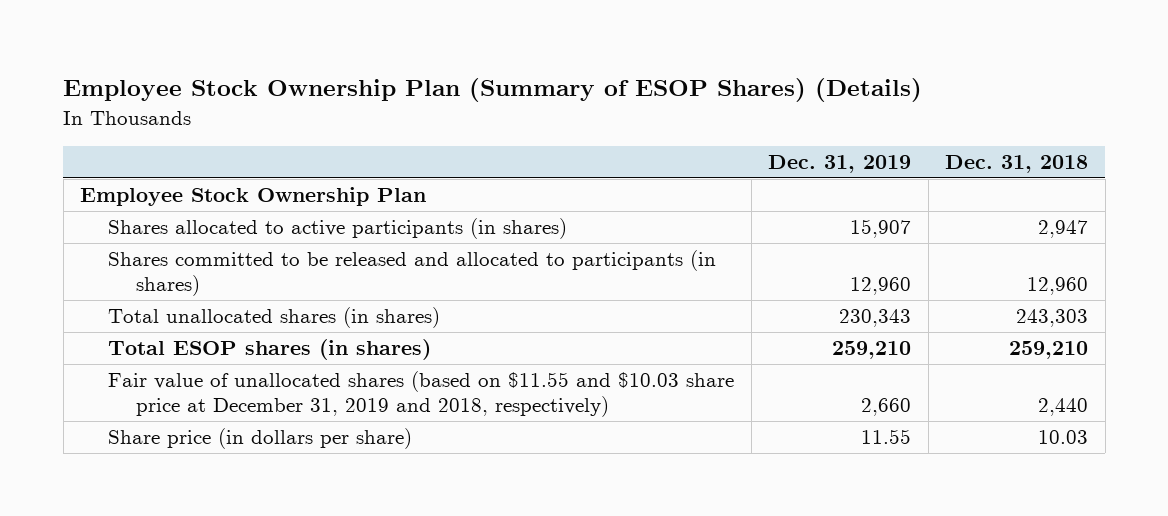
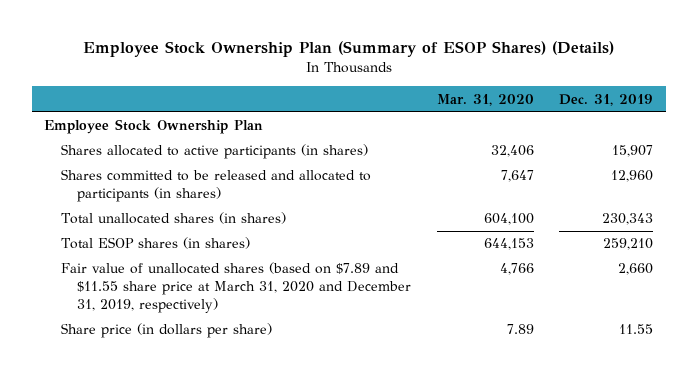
- | Dec. 31, 2019 | Dec. 31, 2018
+ | Mar. 31, 2020 | Dec. 31, 2019
- Fair value of unallocated shares (based on $11.55 and $10.03 share price at December 31, 2019 and 2018, respectively) | 2,660 | 2,440
+ Fair value of unallocated shares (based on $7.89 and $11.55 share price at March 31, 2020 and December 31, 2019, respectively) | 4,766 | 2,660

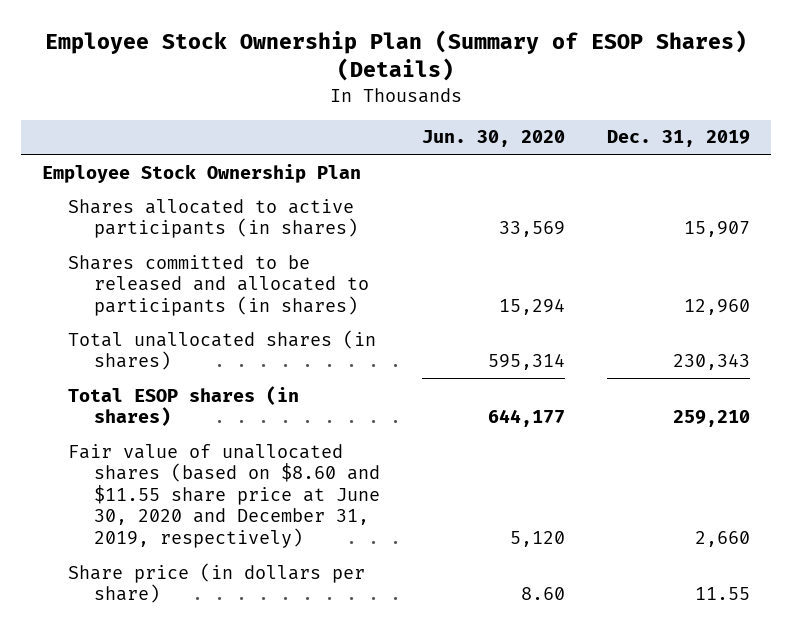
- | Mar. 31, 2020 | Dec. 31, 2019
+ | Jun. 30, 2020 | Dec. 31, 2019
- Fair value of unallocated shares (based on $7.89 and $11.55 share price at March 31, 2020 and December 31, 2019, respectively) | 4,766 | 2,660
+ Fair value of unallocated shares (based on $8.60 and $11.55 share price at June 30, 2020 and December 31, 2019, respectively) | 5,120 | 2,660

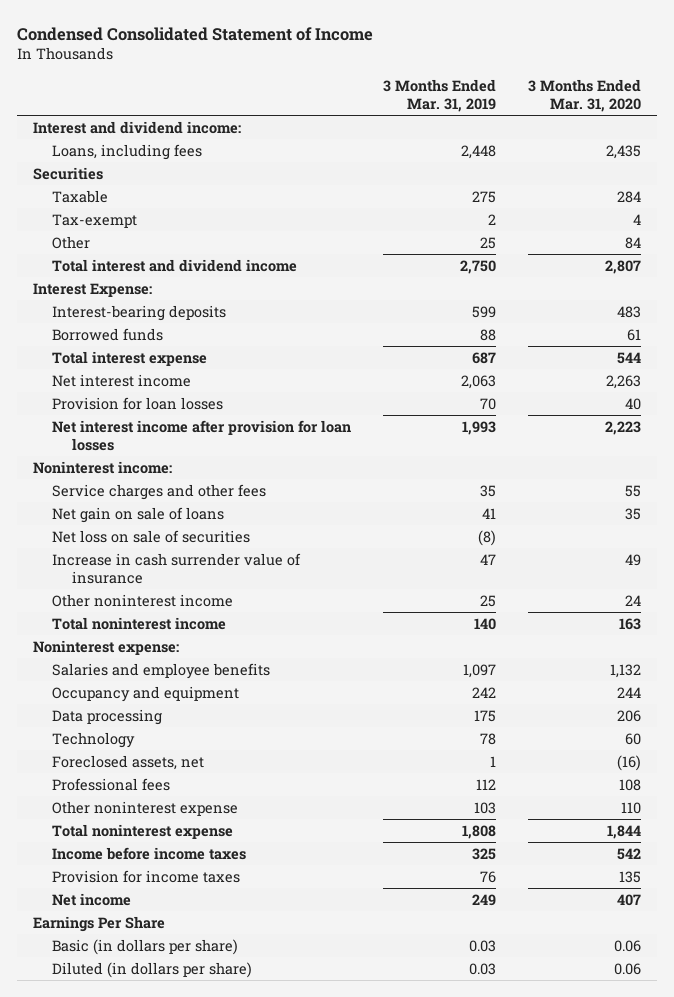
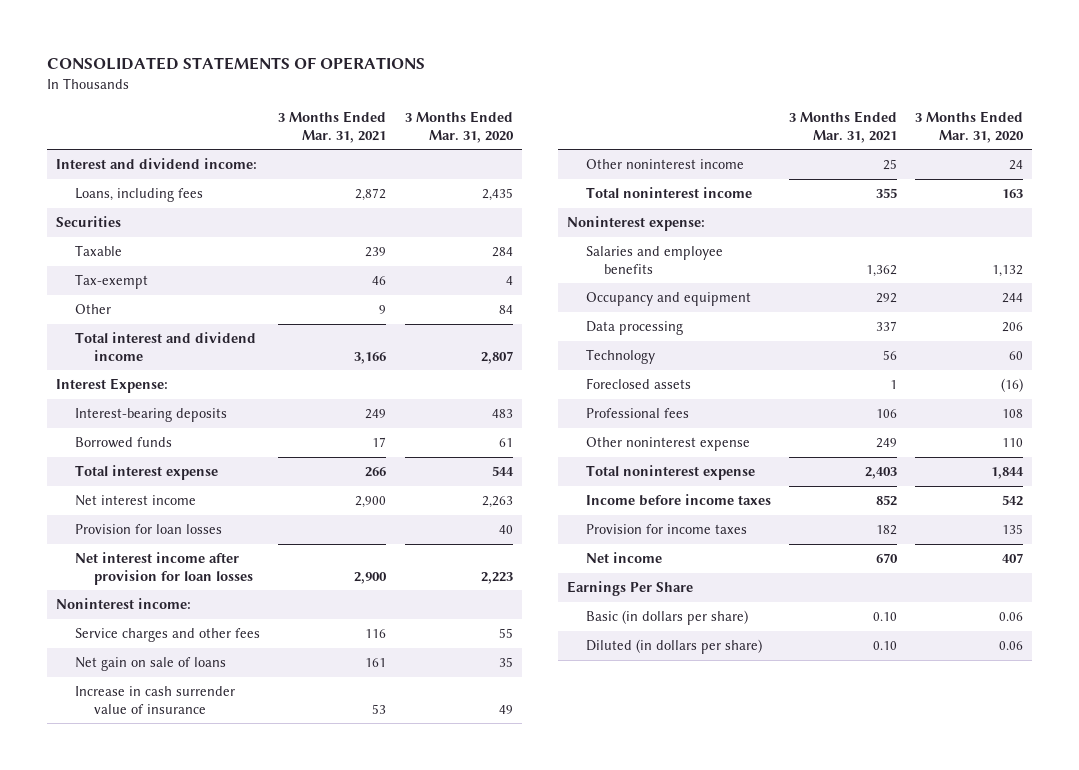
- Condensed Consolidated Statement of Income
+ CONSOLIDATED STATEMENTS OF OPERATIONS
- | 3 Months Ended Mar. 31, 2019 | 3 Months Ended Mar. 31, 2020
+ | 3 Months Ended Mar. 31, 2021 | 3 Months Ended Mar. 31, 2020
- Net loss on sale of securities | (8) |
- Foreclosed assets, net | 1 | (16)
+ Foreclosed assets | 1 | (16)

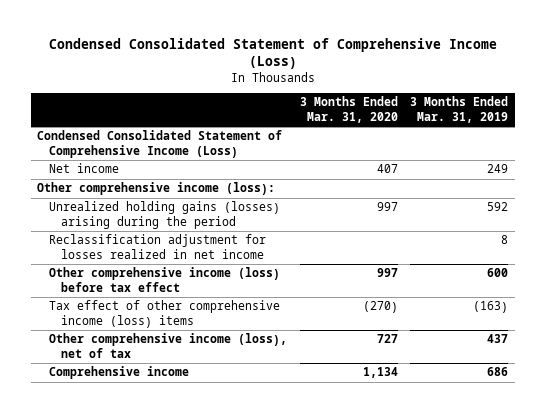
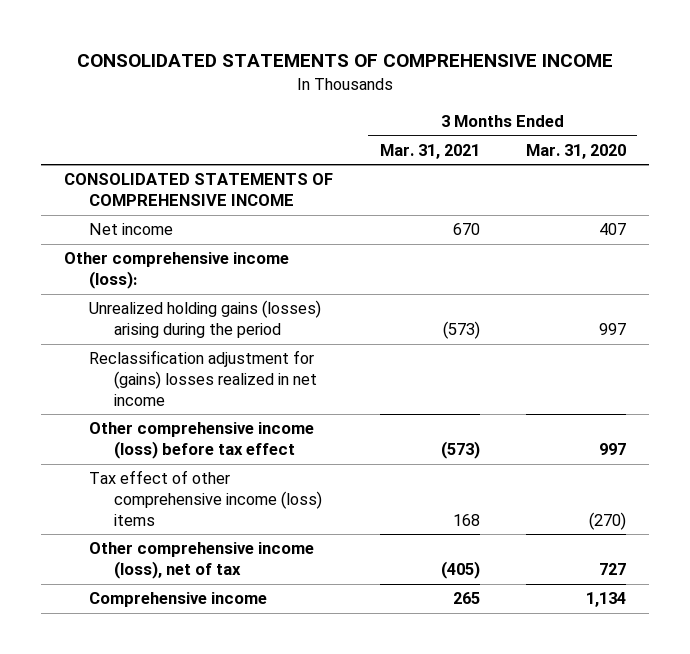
- Condensed Consolidated Statement of Comprehensive Income (Loss)
+ CONSOLIDATED STATEMENTS OF COMPREHENSIVE INCOME
- | 3 Months Ended Mar. 31, 2020 | 3 Months Ended Mar. 31, 2019
+ | 3 Months Ended Mar. 31, 2021 | 3 Months Ended Mar. 31, 2020
- Condensed Consolidated Statement of Comprehensive Income (Loss)
+ CONSOLIDATED STATEMENTS OF COMPREHENSIVE INCOME
- Reclassification adjustment for losses realized in net income | | 8
+ Reclassification adjustment for (gains) losses realized in net income

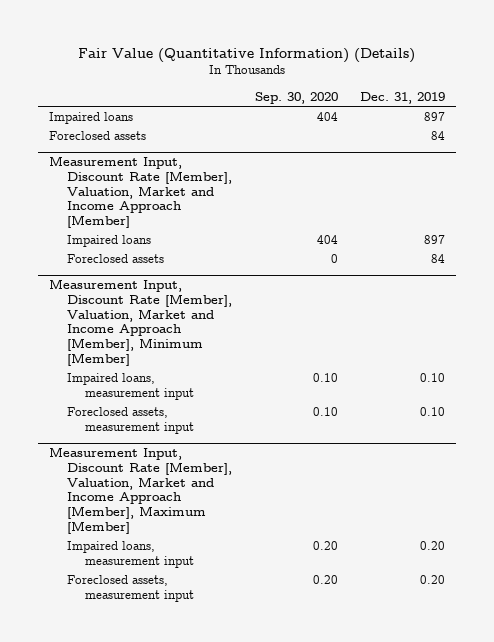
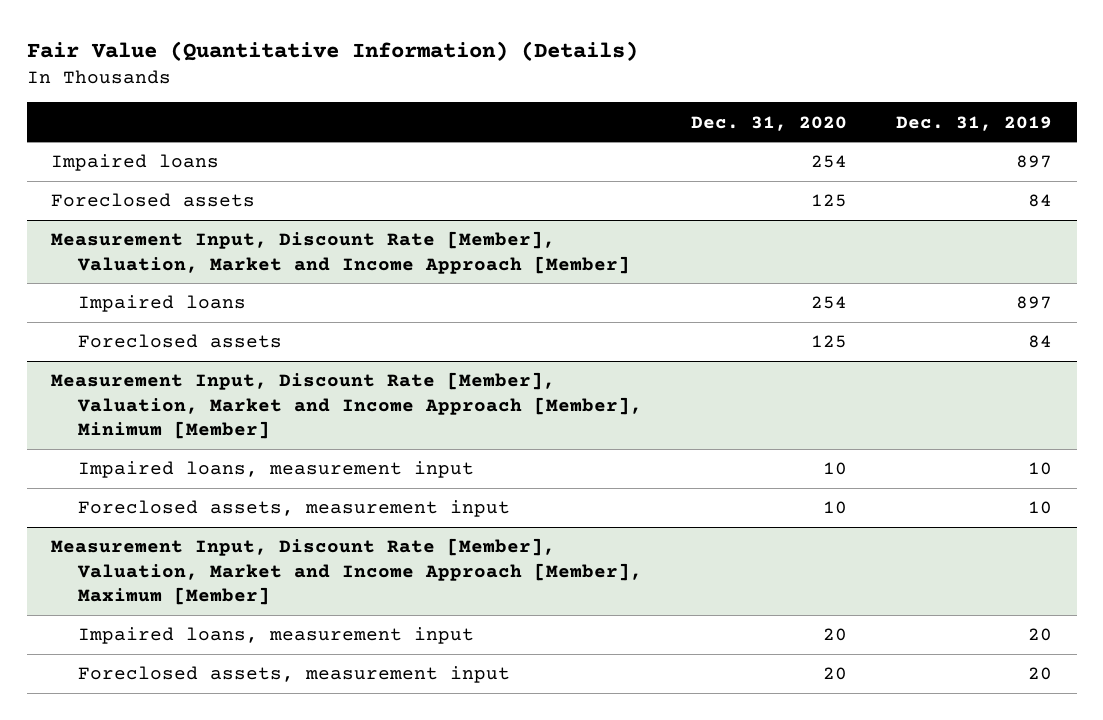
- | Sep. 30, 2020 | Dec. 31, 2019
+ | Dec. 31, 2020 | Dec. 31, 2019
@ Measurement Input, Discount Rate [Member], Valuation, Market and Income Approach [Member], Minimum [Member]
- Impaired loans, measurement input | 0.10 | 0.10
- Foreclosed assets, measurement input | 0.10 | 0.10
+ Impaired loans, measurement input | 10 | 10
+ Foreclosed assets, measurement input | 10 | 10
@ Measurement Input, Discount Rate [Member], Valuation, Market and Income Approach [Member], Maximum [Member]
- Impaired loans, measurement input | 0.20 | 0.20
- Foreclosed assets, measurement input | 0.20 | 0.20
+ Impaired loans, measurement input | 20 | 20
+ Foreclosed assets, measurement input | 20 | 20

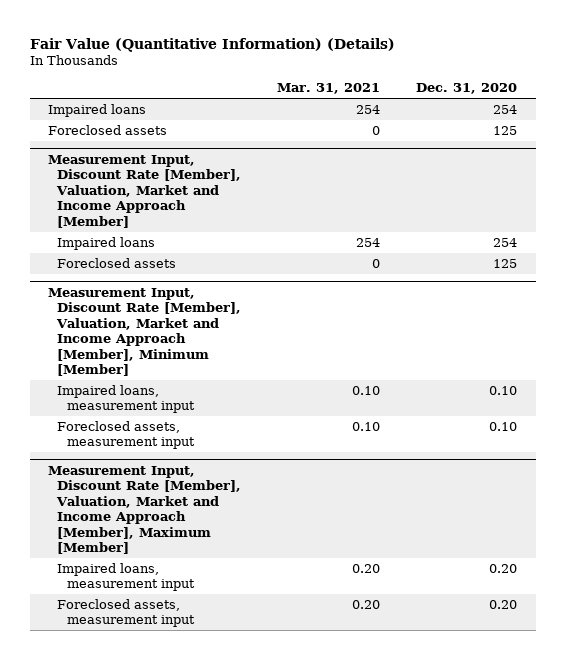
- | Dec. 31, 2020 | Dec. 31, 2019
+ | Mar. 31, 2021 | Dec. 31, 2020
@ Measurement Input, Discount Rate [Member], Valuation, Market and Income Approach [Member], Minimum [Member]
- Impaired loans, measurement input | 10 | 10
- Foreclosed assets, measurement input | 10 | 10
+ Impaired loans, measurement input | 0.10 | 0.10
+ Foreclosed assets, measurement input | 0.10 | 0.10
@ Measurement Input, Discount Rate [Member], Valuation, Market and Income Approach [Member], Maximum [Member]
- Impaired loans, measurement input | 20 | 20
- Foreclosed assets, measurement input | 20 | 20
+ Impaired loans, measurement input | 0.20 | 0.20
+ Foreclosed assets, measurement input | 0.20 | 0.20

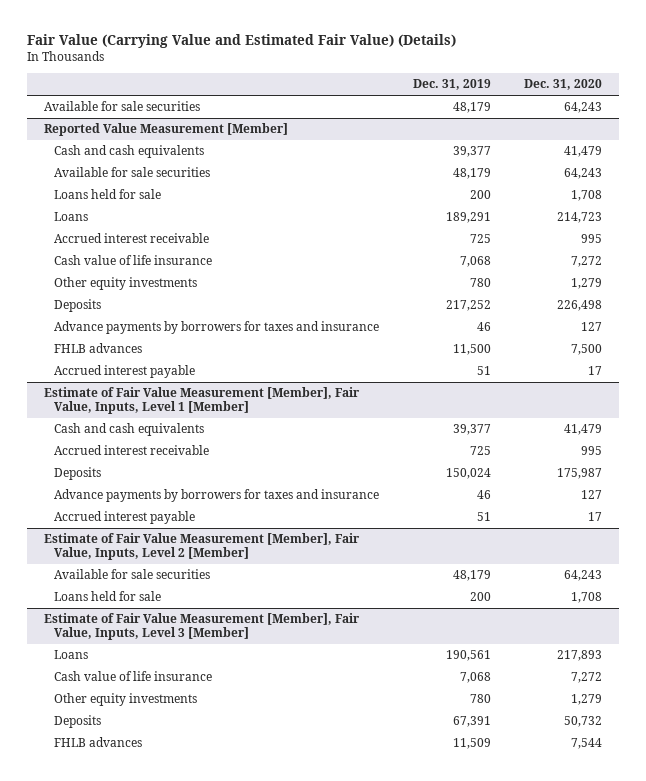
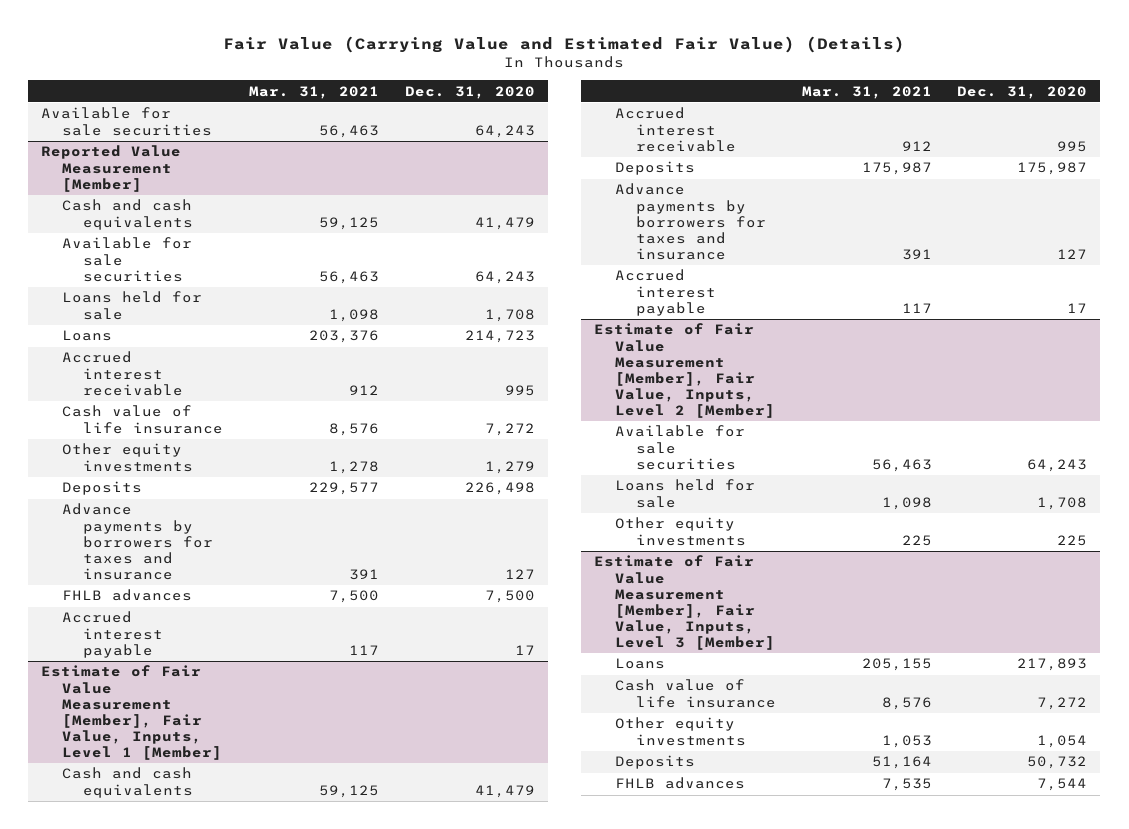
- | Dec. 31, 2019 | Dec. 31, 2020
+ | Mar. 31, 2021 | Dec. 31, 2020
@ Estimate of Fair Value Measurement [Member], Fair Value, Inputs, Level 2 [Member]
+ Other equity investments | 225 | 225
@ Estimate of Fair Value Measurement [Member], Fair Value, Inputs, Level 3 [Member]
- Other equity investments | 780 | 1,279
+ Other equity investments | 1,053 | 1,054

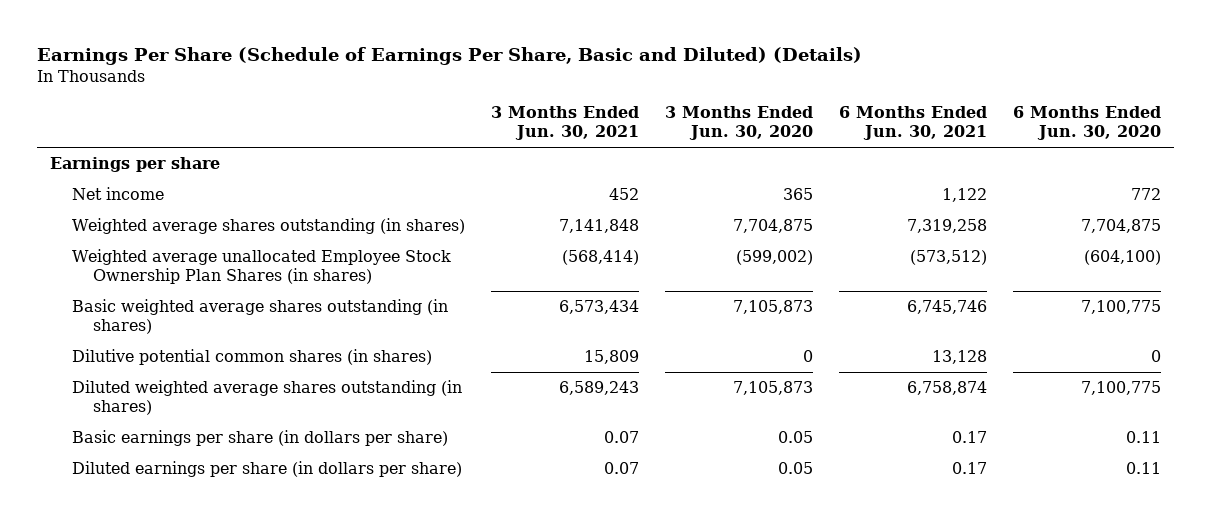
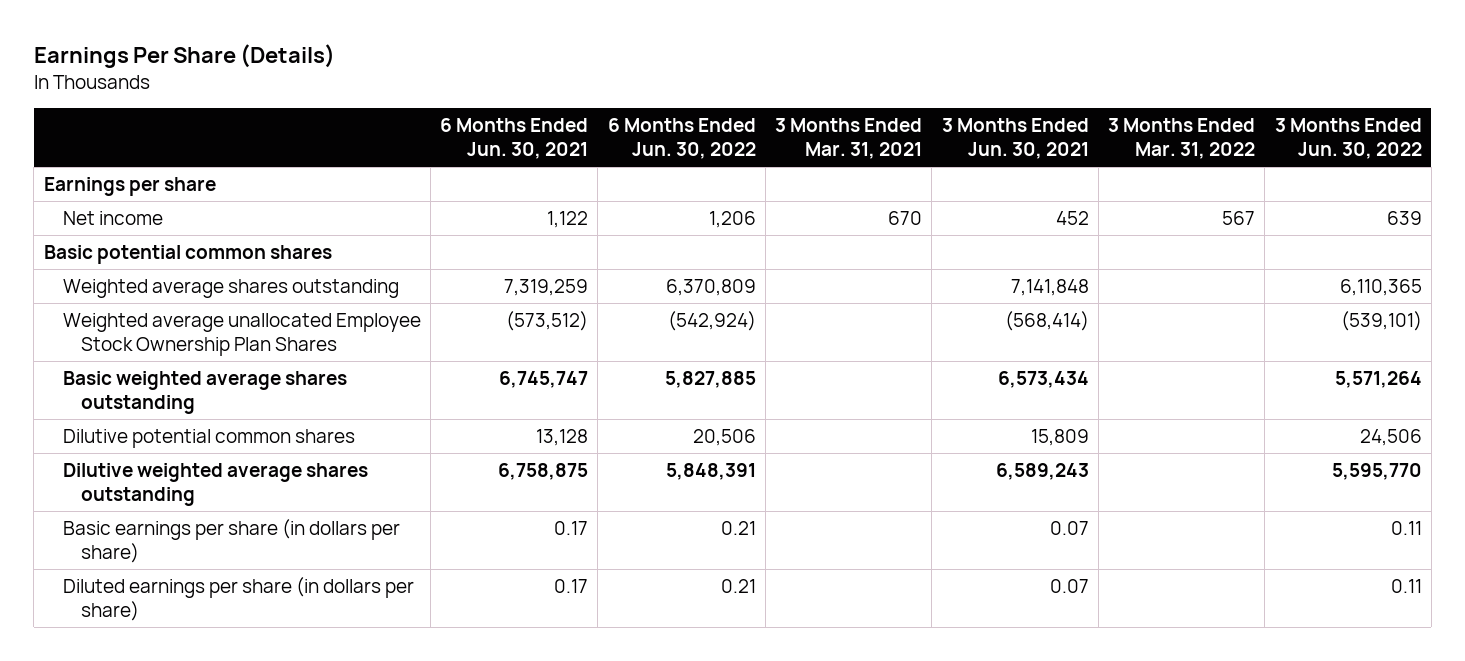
- Earnings Per Share (Schedule of Earnings Per Share, Basic and Diluted) (Details)
+ Earnings Per Share (Details)
- | 3 Months Ended Jun. 30, 2021 | 3 Months Ended Jun. 30, 2020 | 6 Months Ended Jun. 30, 2021 | 6 Months Ended Jun. 30, 2020
+ | 6 Months Ended Jun. 30, 2021 | 6 Months Ended Jun. 30, 2022 | 3 Months Ended Mar. 31, 2021 | 3 Months Ended Jun. 30, 2021 | 3 Months Ended Mar. 31, 2022 | 3 Months Ended Jun. 30, 2022
- Weighted average shares outstanding (in shares) | 7,141,848 | 7,704,875 | 7,319,258 | 7,704,875
- Weighted average unallocated Employee Stock Ownership Plan Shares (in shares) | (568,414) | (599,002) | (573,512) | (604,100)
- Basic weighted average shares outstanding (in shares) | 6,573,434 | 7,105,873 | 6,745,746 | 7,100,775
- Dilutive potential common shares (in shares) | 15,809 | 0 | 13,128 | 0
- Diluted weighted average shares outstanding (in shares) | 6,589,243 | 7,105,873 | 6,758,874 | 7,100,775
+ Basic potential common shares
+ Weighted average shares outstanding | 7,319,259 | 6,370,809 | | 7,141,848 | | 6,110,365
+ Weighted average unallocated Employee Stock Ownership Plan Shares | (573,512) | (542,924) | | (568,414) | | (539,101)
+ Basic weighted average shares outstanding | 6,745,747 | 5,827,885 | | 6,573,434 | | 5,571,264
+ Dilutive potential common shares | 13,128 | 20,506 | | 15,809 | | 24,506
+ Dilutive weighted average shares outstanding | 6,758,875 | 5,848,391 | | 6,589,243 | | 5,595,770

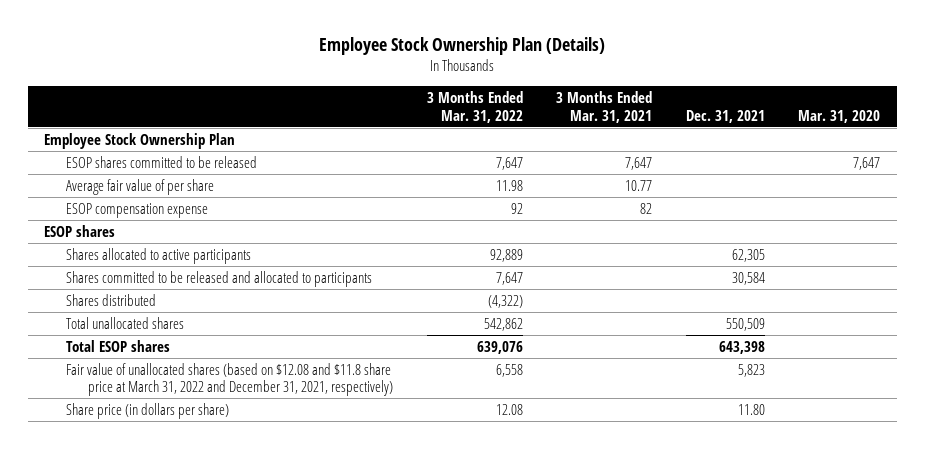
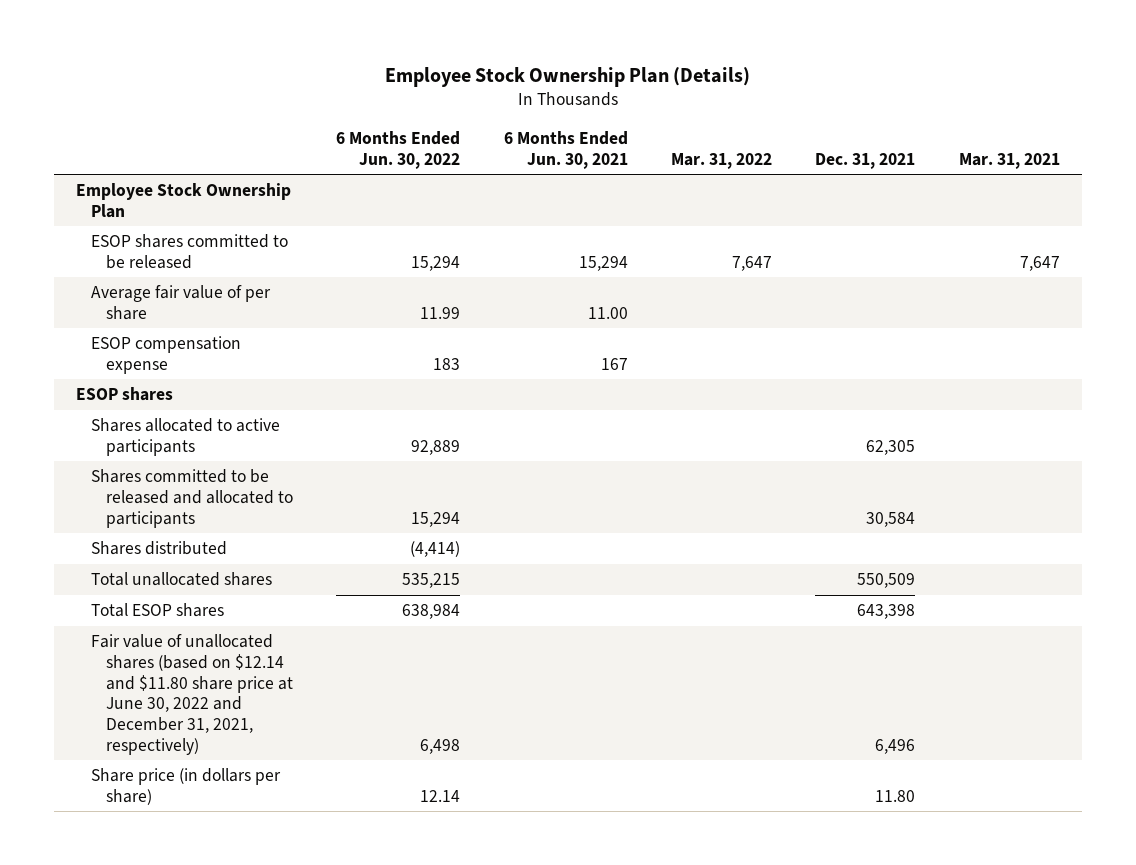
- | 3 Months Ended Mar. 31, 2022 | 3 Months Ended Mar. 31, 2021 | Dec. 31, 2021 | Mar. 31, 2020
+ | 6 Months Ended Jun. 30, 2022 | 6 Months Ended Jun. 30, 2021 | Mar. 31, 2022 | Dec. 31, 2021 | Mar. 31, 2021
- Fair value of unallocated shares (based on $12.08 and $11.8 share price at March 31, 2022 and December 31, 2021, respectively) | 6,558 | | 5,823 |
+ Fair value of unallocated shares (based on $12.14 and $11.80 share price at June 30, 2022 and December 31, 2021, respectively) | 6,498 | | | 6,496 |

